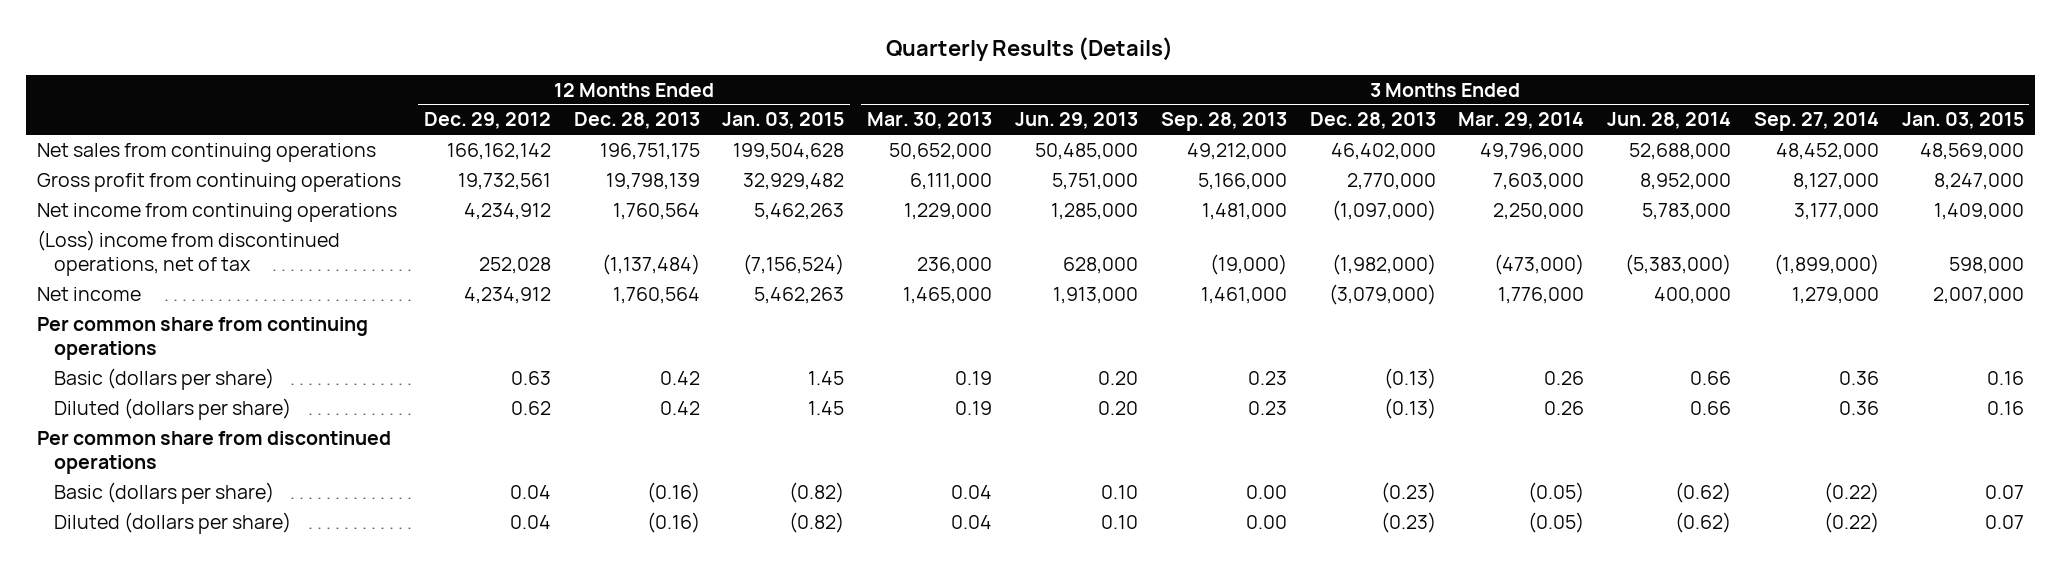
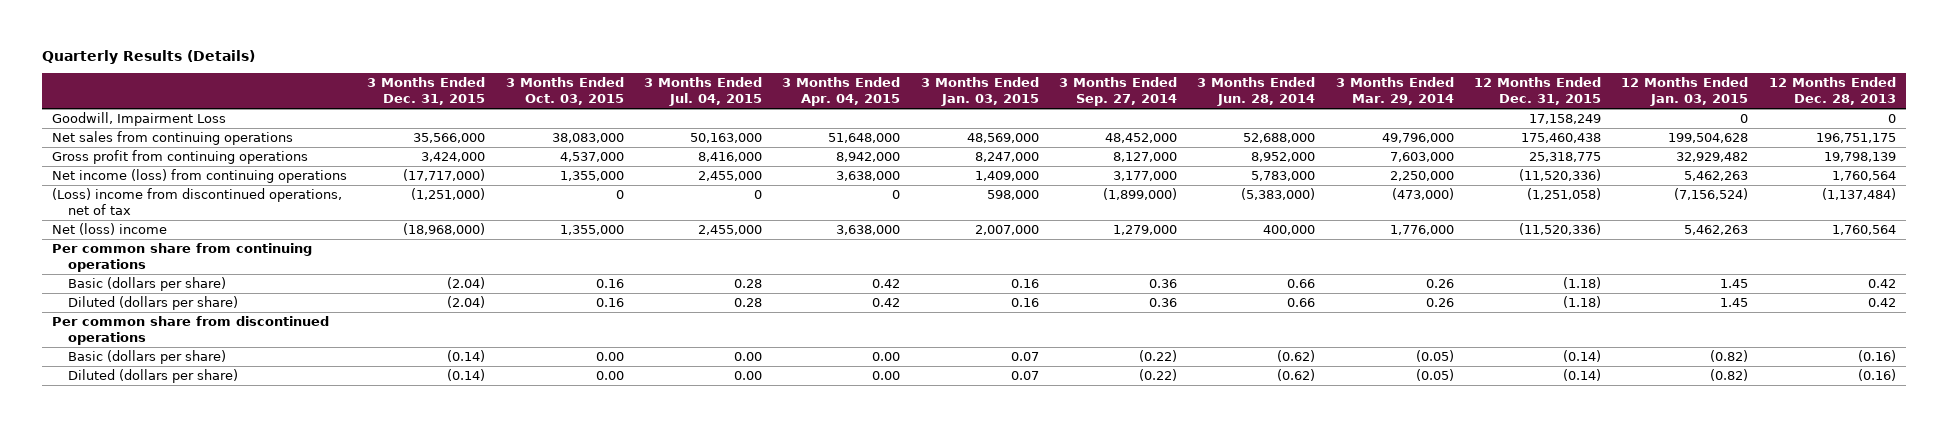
- | 12 Months Ended Dec. 29, 2012 | 12 Months Ended Dec. 28, 2013 | 12 Months Ended Jan. 03, 2015 | 3 Months Ended Mar. 30, 2013 | 3 Months Ended Jun. 29, 2013 | 3 Months Ended Sep. 28, 2013 | 3 Months Ended Dec. 28, 2013 | 3 Months Ended Mar. 29, 2014 | 3 Months Ended Jun. 28, 2014 | 3 Months Ended Sep. 27, 2014 | 3 Months Ended Jan. 03, 2015
+ | 3 Months Ended Dec. 31, 2015 | 3 Months Ended Oct. 03, 2015 | 3 Months Ended Jul. 04, 2015 | 3 Months Ended Apr. 04, 2015 | 3 Months Ended Jan. 03, 2015 | 3 Months Ended Sep. 27, 2014 | 3 Months Ended Jun. 28, 2014 | 3 Months Ended Mar. 29, 2014 | 12 Months Ended Dec. 31, 2015 | 12 Months Ended Jan. 03, 2015 | 12 Months Ended Dec. 28, 2013
+ Goodwill, Impairment Loss | | | | | | | | | 17,158,249 | 0 | 0
- Net income from continuing operations | 4,234,912 | 1,760,564 | 5,462,263 | 1,229,000 | 1,285,000 | 1,481,000 | (1,097,000) | 2,250,000 | 5,783,000 | 3,177,000 | 1,409,000
+ Net income (loss) from continuing operations | (17,717,000) | 1,355,000 | 2,455,000 | 3,638,000 | 1,409,000 | 3,177,000 | 5,783,000 | 2,250,000 | (11,520,336) | 5,462,263 | 1,760,564
- Net income | 4,234,912 | 1,760,564 | 5,462,263 | 1,465,000 | 1,913,000 | 1,461,000 | (3,079,000) | 1,776,000 | 400,000 | 1,279,000 | 2,007,000
+ Net (loss) income | (18,968,000) | 1,355,000 | 2,455,000 | 3,638,000 | 2,007,000 | 1,279,000 | 400,000 | 1,776,000 | (11,520,336) | 5,462,263 | 1,760,564

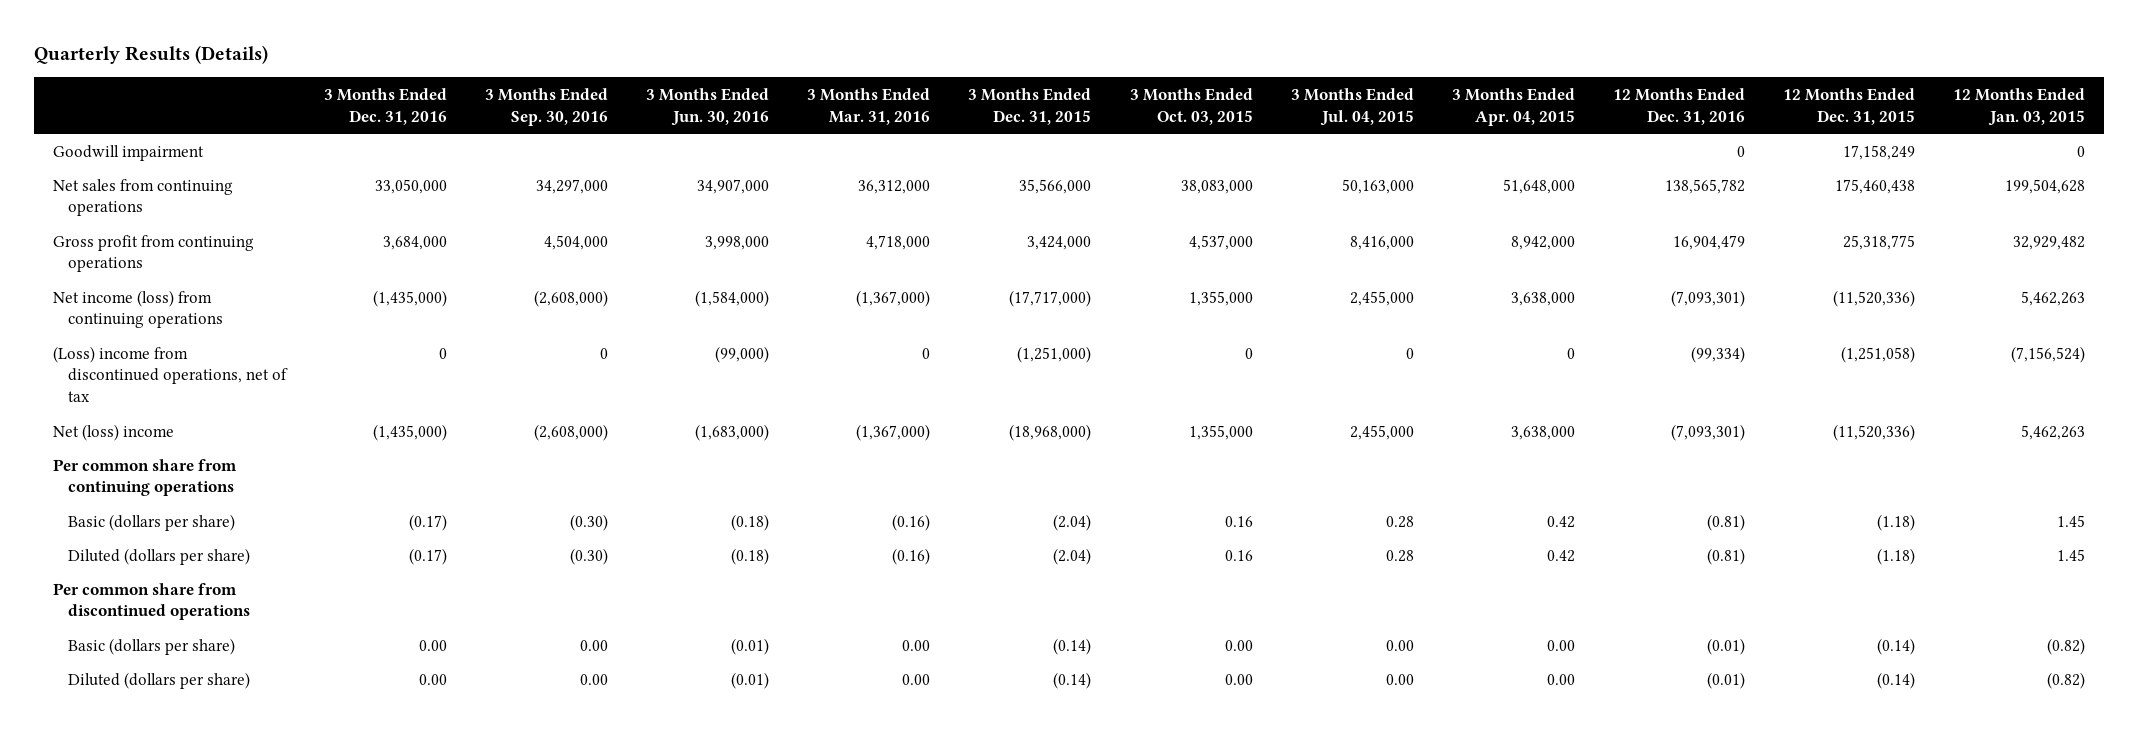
- | 3 Months Ended Dec. 31, 2015 | 3 Months Ended Oct. 03, 2015 | 3 Months Ended Jul. 04, 2015 | 3 Months Ended Apr. 04, 2015 | 3 Months Ended Jan. 03, 2015 | 3 Months Ended Sep. 27, 2014 | 3 Months Ended Jun. 28, 2014 | 3 Months Ended Mar. 29, 2014 | 12 Months Ended Dec. 31, 2015 | 12 Months Ended Jan. 03, 2015 | 12 Months Ended Dec. 28, 2013
+ | 3 Months Ended Dec. 31, 2016 | 3 Months Ended Sep. 30, 2016 | 3 Months Ended Jun. 30, 2016 | 3 Months Ended Mar. 31, 2016 | 3 Months Ended Dec. 31, 2015 | 3 Months Ended Oct. 03, 2015 | 3 Months Ended Jul. 04, 2015 | 3 Months Ended Apr. 04, 2015 | 12 Months Ended Dec. 31, 2016 | 12 Months Ended Dec. 31, 2015 | 12 Months Ended Jan. 03, 2015
- Goodwill, Impairment Loss | | | | | | | | | 17,158,249 | 0 | 0
+ Goodwill impairment | | | | | | | | | 0 | 17,158,249 | 0

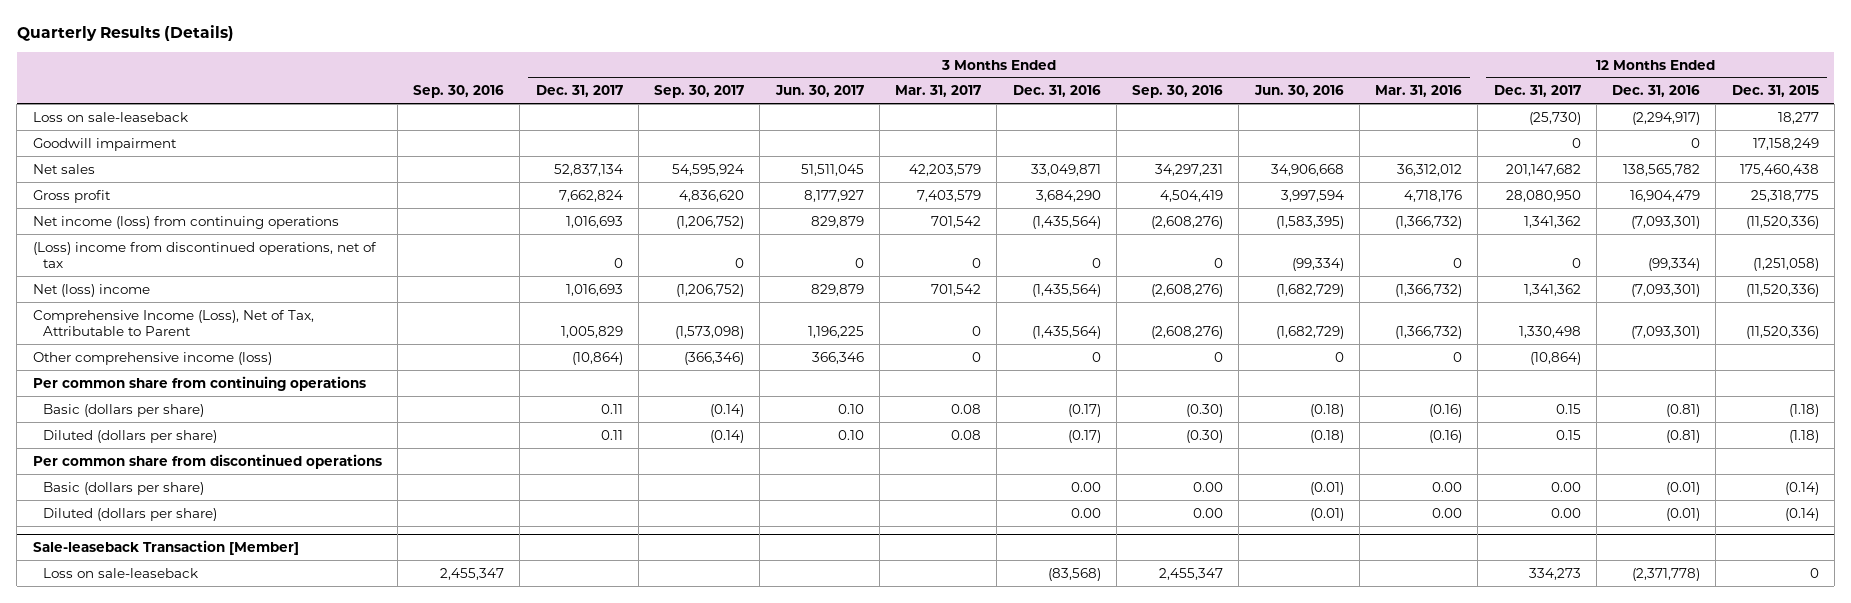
- | 3 Months Ended Dec. 31, 2016 | 3 Months Ended Sep. 30, 2016 | 3 Months Ended Jun. 30, 2016 | 3 Months Ended Mar. 31, 2016 | 3 Months Ended Dec. 31, 2015 | 3 Months Ended Oct. 03, 2015 | 3 Months Ended Jul. 04, 2015 | 3 Months Ended Apr. 04, 2015 | 12 Months Ended Dec. 31, 2016 | 12 Months Ended Dec. 31, 2015 | 12 Months Ended Jan. 03, 2015
+ | Sep. 30, 2016 | 3 Months Ended Dec. 31, 2017 | 3 Months Ended Sep. 30, 2017 | 3 Months Ended Jun. 30, 2017 | 3 Months Ended Mar. 31, 2017 | 3 Months Ended Dec. 31, 2016 | 3 Months Ended Sep. 30, 2016 | 3 Months Ended Jun. 30, 2016 | 3 Months Ended Mar. 31, 2016 | 12 Months Ended Dec. 31, 2017 | 12 Months Ended Dec. 31, 2016 | 12 Months Ended Dec. 31, 2015
+ Loss on sale-leaseback | | | | | | | | | | (25,730) | (2,294,917) | 18,277
- Net sales from continuing operations | 33,050,000 | 34,297,000 | 34,907,000 | 36,312,000 | 35,566,000 | 38,083,000 | 50,163,000 | 51,648,000 | 138,565,782 | 175,460,438 | 199,504,628
- Gross profit from continuing operations | 3,684,000 | 4,504,000 | 3,998,000 | 4,718,000 | 3,424,000 | 4,537,000 | 8,416,000 | 8,942,000 | 16,904,479 | 25,318,775 | 32,929,482
- Net income (loss) from continuing operations | (1,435,000) | (2,608,000) | (1,584,000) | (1,367,000) | (17,717,000) | 1,355,000 | 2,455,000 | 3,638,000 | (7,093,301) | (11,520,336) | 5,462,263
- (Loss) income from discontinued operations, net of tax | 0 | 0 | (99,000) | 0 | (1,251,000) | 0 | 0 | 0 | (99,334) | (1,251,058) | (7,156,524)
- Net (loss) income | (1,435,000) | (2,608,000) | (1,683,000) | (1,367,000) | (18,968,000) | 1,355,000 | 2,455,000 | 3,638,000 | (7,093,301) | (11,520,336) | 5,462,263
+ Net sales | | 52,837,134 | 54,595,924 | 51,511,045 | 42,203,579 | 33,049,871 | 34,297,231 | 34,906,668 | 36,312,012 | 201,147,682 | 138,565,782 | 175,460,438
+ Gross profit | | 7,662,824 | 4,836,620 | 8,177,927 | 7,403,579 | 3,684,290 | 4,504,419 | 3,997,594 | 4,718,176 | 28,080,950 | 16,904,479 | 25,318,775
+ Net income (loss) from continuing operations | | 1,016,693 | (1,206,752) | 829,879 | 701,542 | (1,435,564) | (2,608,276) | (1,583,395) | (1,366,732) | 1,341,362 | (7,093,301) | (11,520,336)
+ (Loss) income from discontinued operations, net of tax | | 0 | 0 | 0 | 0 | 0 | 0 | (99,334) | 0 | 0 | (99,334) | (1,251,058)
+ Net (loss) income | | 1,016,693 | (1,206,752) | 829,879 | 701,542 | (1,435,564) | (2,608,276) | (1,682,729) | (1,366,732) | 1,341,362 | (7,093,301) | (11,520,336)
+ Comprehensive Income (Loss), Net of Tax, Attributable to Parent | | 1,005,829 | (1,573,098) | 1,196,225 | 0 | (1,435,564) | (2,608,276) | (1,682,729) | (1,366,732) | 1,330,498 | (7,093,301) | (11,520,336)
+ Other comprehensive income (loss) | | (10,864) | (366,346) | 366,346 | 0 | 0 | 0 | 0 | 0 | (10,864) | |
+ Sale-leaseback Transaction [Member]
+ Loss on sale-leaseback | 2,455,347 | | | | | (83,568) | 2,455,347 | | | 334,273 | (2,371,778) | 0

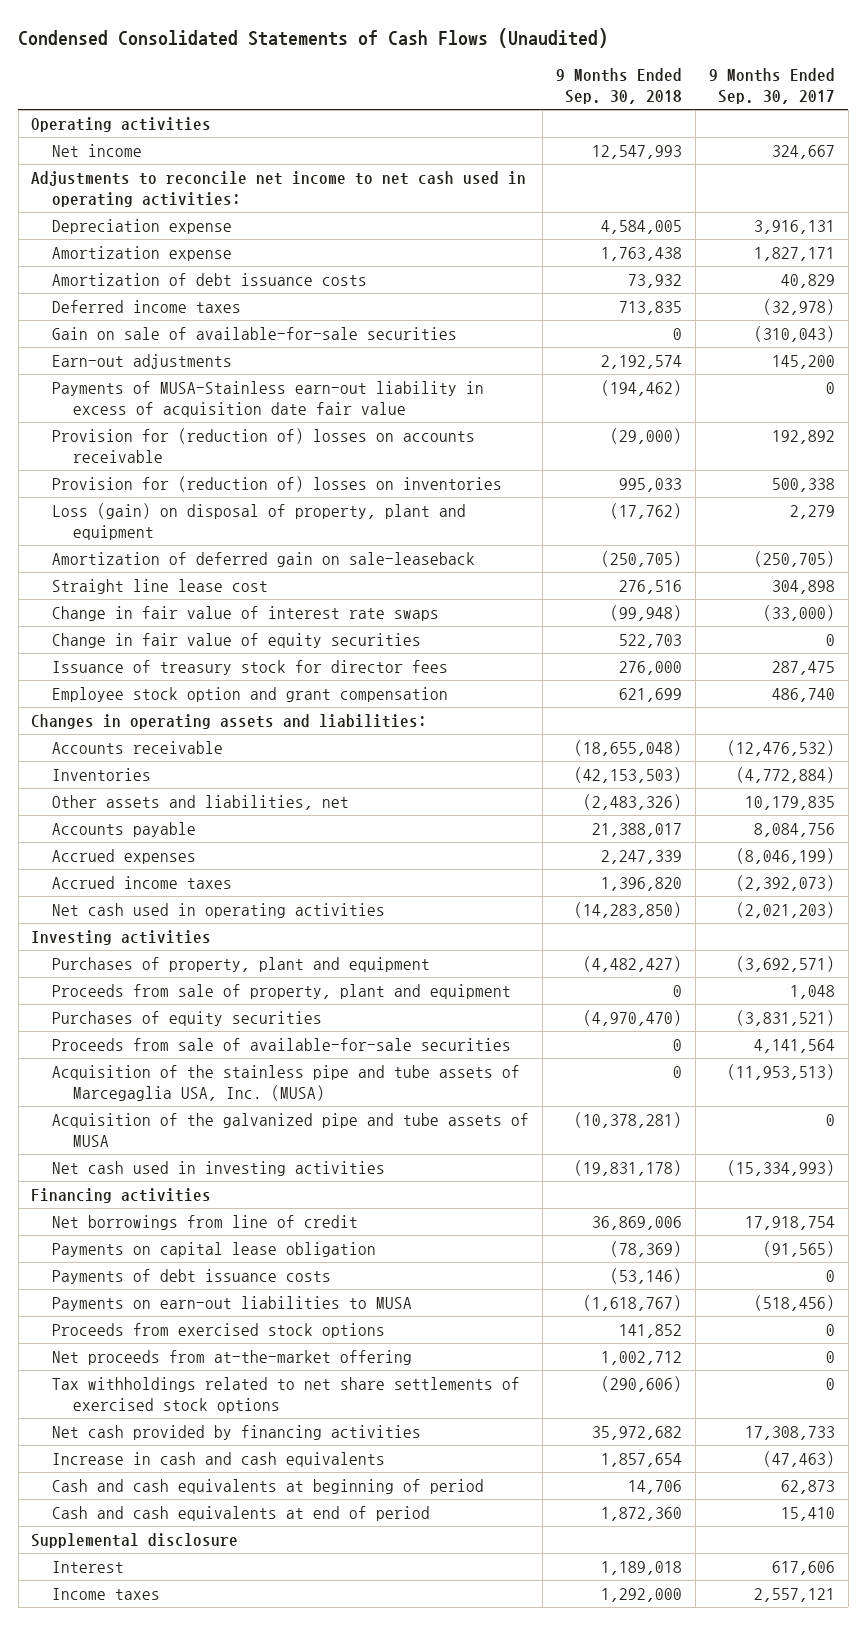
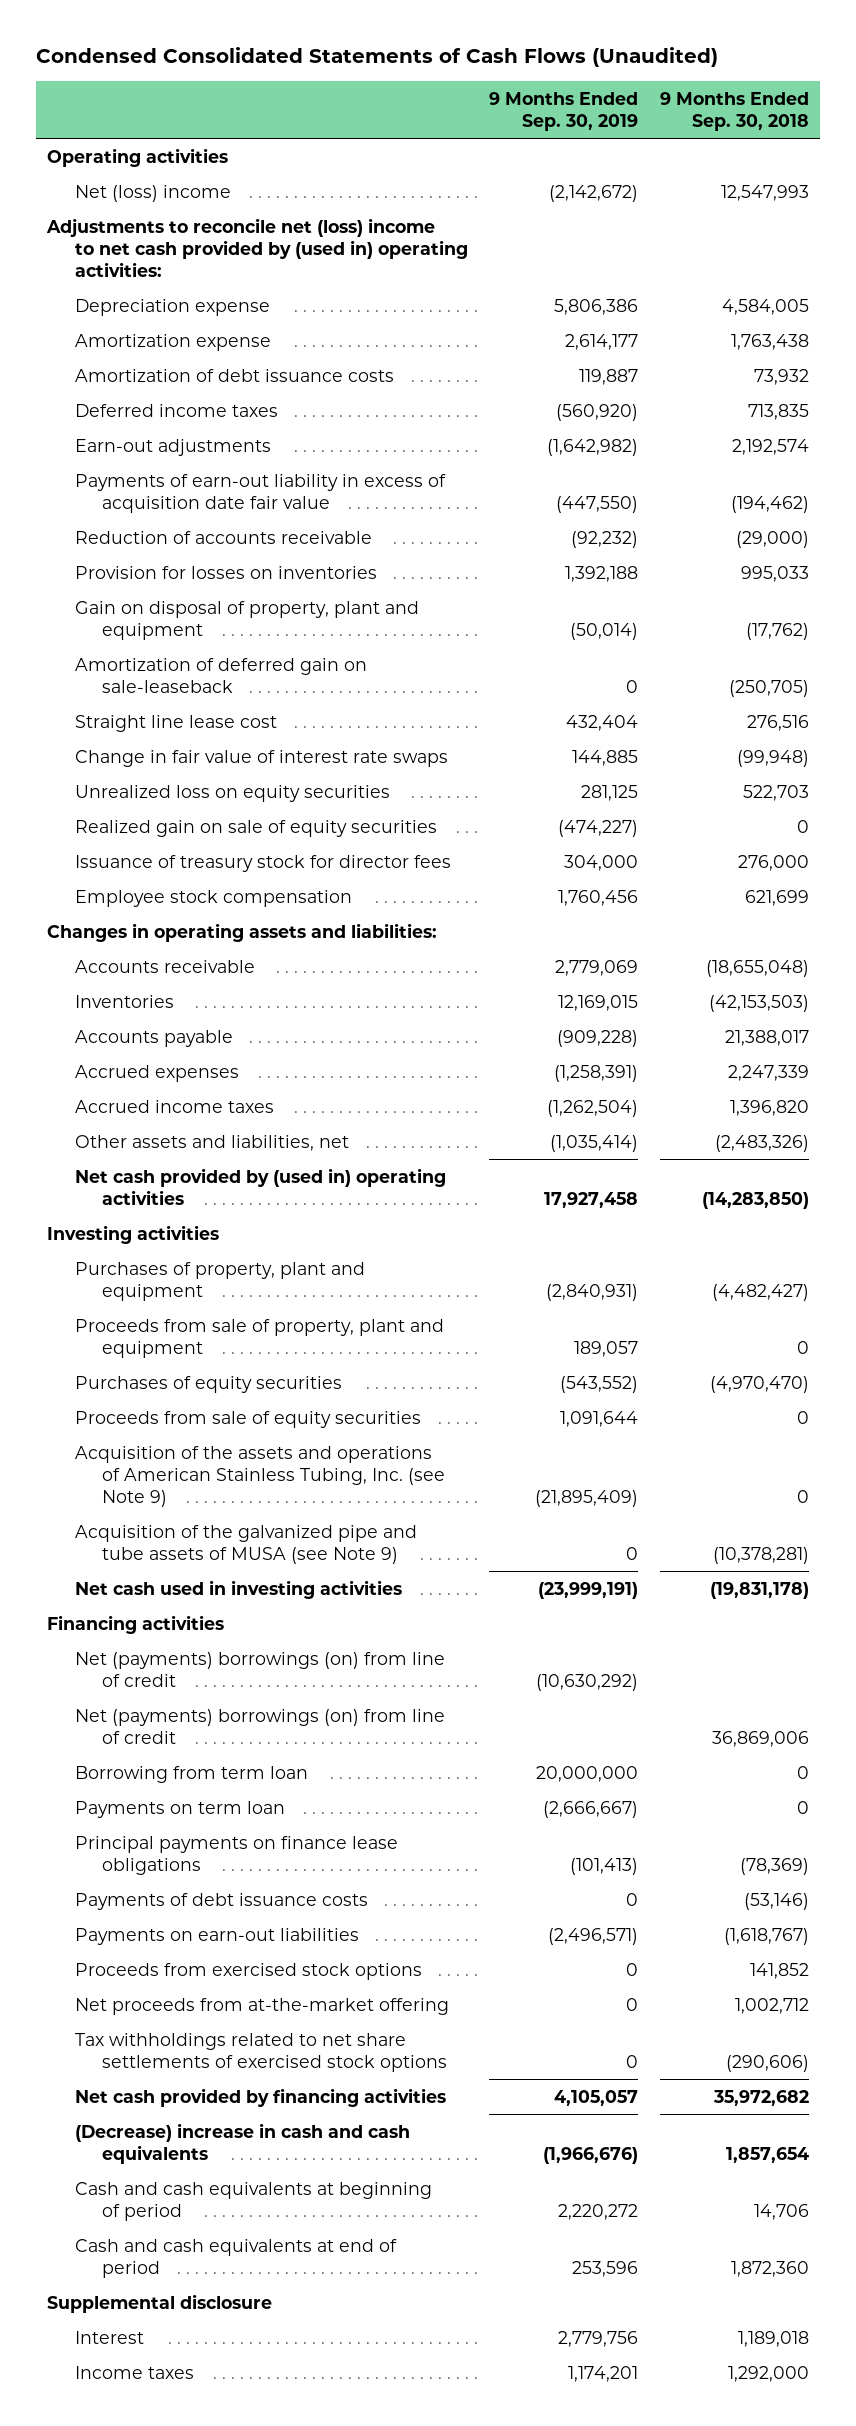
- | 9 Months Ended Sep. 30, 2018 | 9 Months Ended Sep. 30, 2017
+ | 9 Months Ended Sep. 30, 2019 | 9 Months Ended Sep. 30, 2018
- Net income | 12,547,993 | 324,667
- Adjustments to reconcile net income to net cash used in operating activities:
+ Net (loss) income | (2,142,672) | 12,547,993
+ Adjustments to reconcile net (loss) income to net cash provided by (used in) operating activities:
- Gain on sale of available-for-sale securities | 0 | (310,043)
- Payments of MUSA-Stainless earn-out liability in excess of acquisition date fair value | (194,462) | 0
- Provision for (reduction of) losses on accounts receivable | (29,000) | 192,892
- Provision for (reduction of) losses on inventories | 995,033 | 500,338
- Loss (gain) on disposal of property, plant and equipment | (17,762) | 2,279
+ Payments of earn-out liability in excess of acquisition date fair value | (447,550) | (194,462)
+ Reduction of accounts receivable | (92,232) | (29,000)
+ Provision for losses on inventories | 1,392,188 | 995,033
+ Gain on disposal of property, plant and equipment | (50,014) | (17,762)
- Change in fair value of equity securities | 522,703 | 0
+ Unrealized loss on equity securities | 281,125 | 522,703
+ Realized gain on sale of equity securities | (474,227) | 0
- Employee stock option and grant compensation | 621,699 | 486,740
+ Employee stock compensation | 1,760,456 | 621,699
- Net cash used in operating activities | (14,283,850) | (2,021,203)
moved down: Other assets and liabilities, net | (1,035,414) | (2,483,326)
+ Net cash provided by (used in) operating activities | 17,927,458 | (14,283,850)
- Proceeds from sale of available-for-sale securities | 0 | 4,141,564
- Acquisition of the stainless pipe and tube assets of Marcegaglia USA, Inc. (MUSA) | 0 | (11,953,513)
- Acquisition of the galvanized pipe and tube assets of MUSA | (10,378,281) | 0
+ Proceeds from sale of equity securities | 1,091,644 | 0
+ Acquisition of the assets and operations of American Stainless Tubing, Inc. (see Note 9) | (21,895,409) | 0
+ Acquisition of the galvanized pipe and tube assets of MUSA (see Note 9) | 0 | (10,378,281)
- Net borrowings from line of credit | 36,869,006 | 17,918,754
- Payments on capital lease obligation | (78,369) | (91,565)
+ Net (payments) borrowings (on) from line of credit | (10,630,292) |
+ Net (payments) borrowings (on) from line of credit | | 36,869,006
+ Borrowing from term loan | 20,000,000 | 0
+ Payments on term loan | (2,666,667) | 0
+ Principal payments on finance lease obligations | (101,413) | (78,369)
- Payments on earn-out liabilities to MUSA | (1,618,767) | (518,456)
+ Payments on earn-out liabilities | (2,496,571) | (1,618,767)
- Increase in cash and cash equivalents | 1,857,654 | (47,463)
+ (Decrease) increase in cash and cash equivalents | (1,966,676) | 1,857,654

